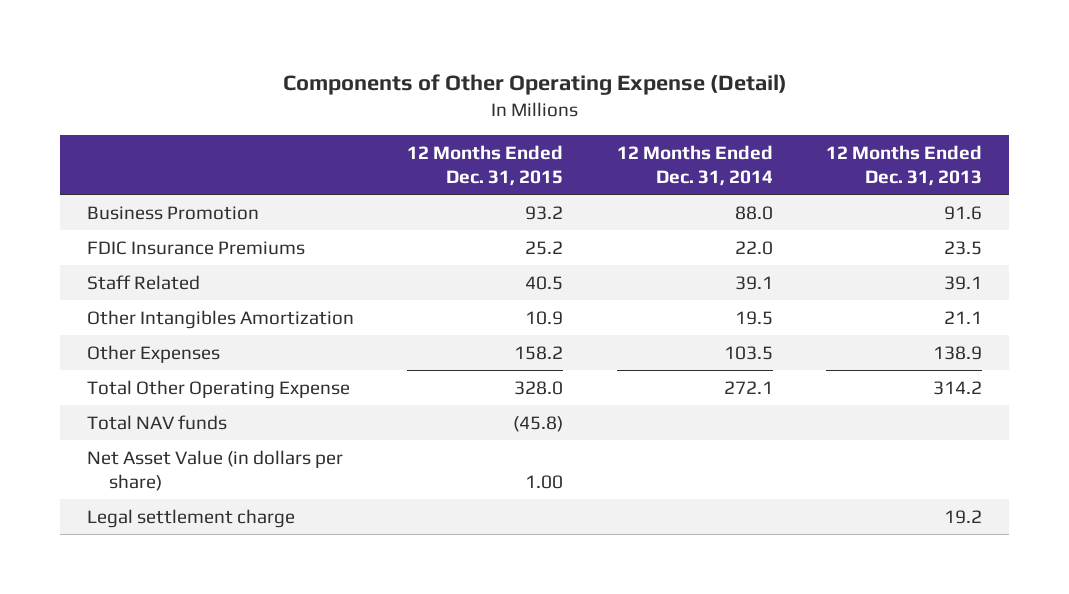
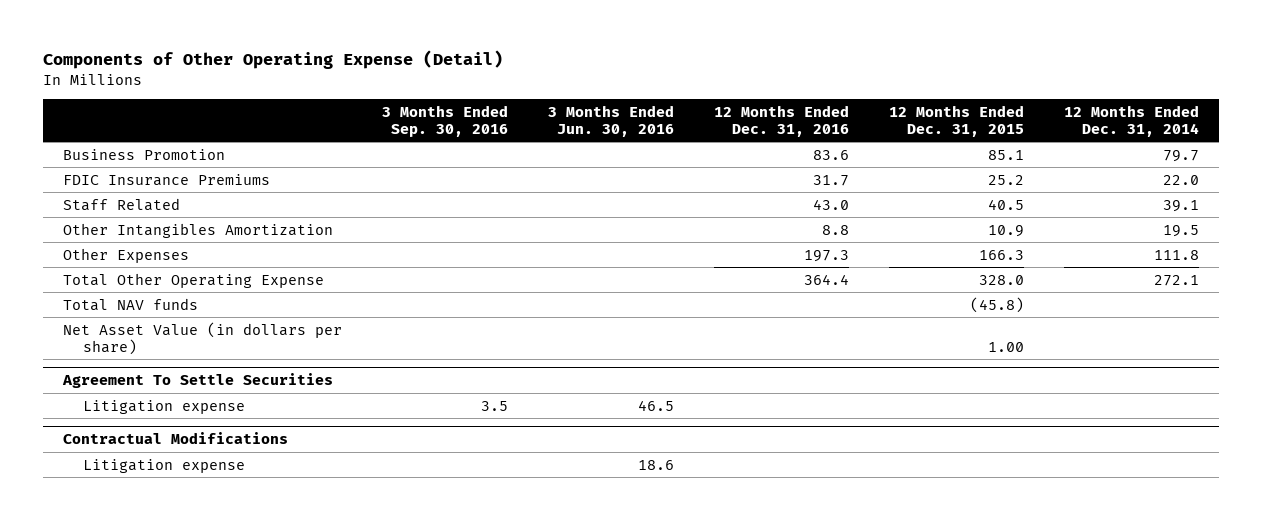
- | 12 Months Ended Dec. 31, 2015 | 12 Months Ended Dec. 31, 2014 | 12 Months Ended Dec. 31, 2013
+ | 3 Months Ended Sep. 30, 2016 | 3 Months Ended Jun. 30, 2016 | 12 Months Ended Dec. 31, 2016 | 12 Months Ended Dec. 31, 2015 | 12 Months Ended Dec. 31, 2014
- Business Promotion | 93.2 | 88.0 | 91.6
+ Business Promotion | | | 83.6 | 85.1 | 79.7
- Other Expenses | 158.2 | 103.5 | 138.9
+ Other Expenses | | | 197.3 | 166.3 | 111.8
- Legal settlement charge | | | 19.2
+ Agreement To Settle Securities
+ Litigation expense | 3.5 | 46.5 | | |
+ Contractual Modifications
+ Litigation expense | | 18.6 | | |

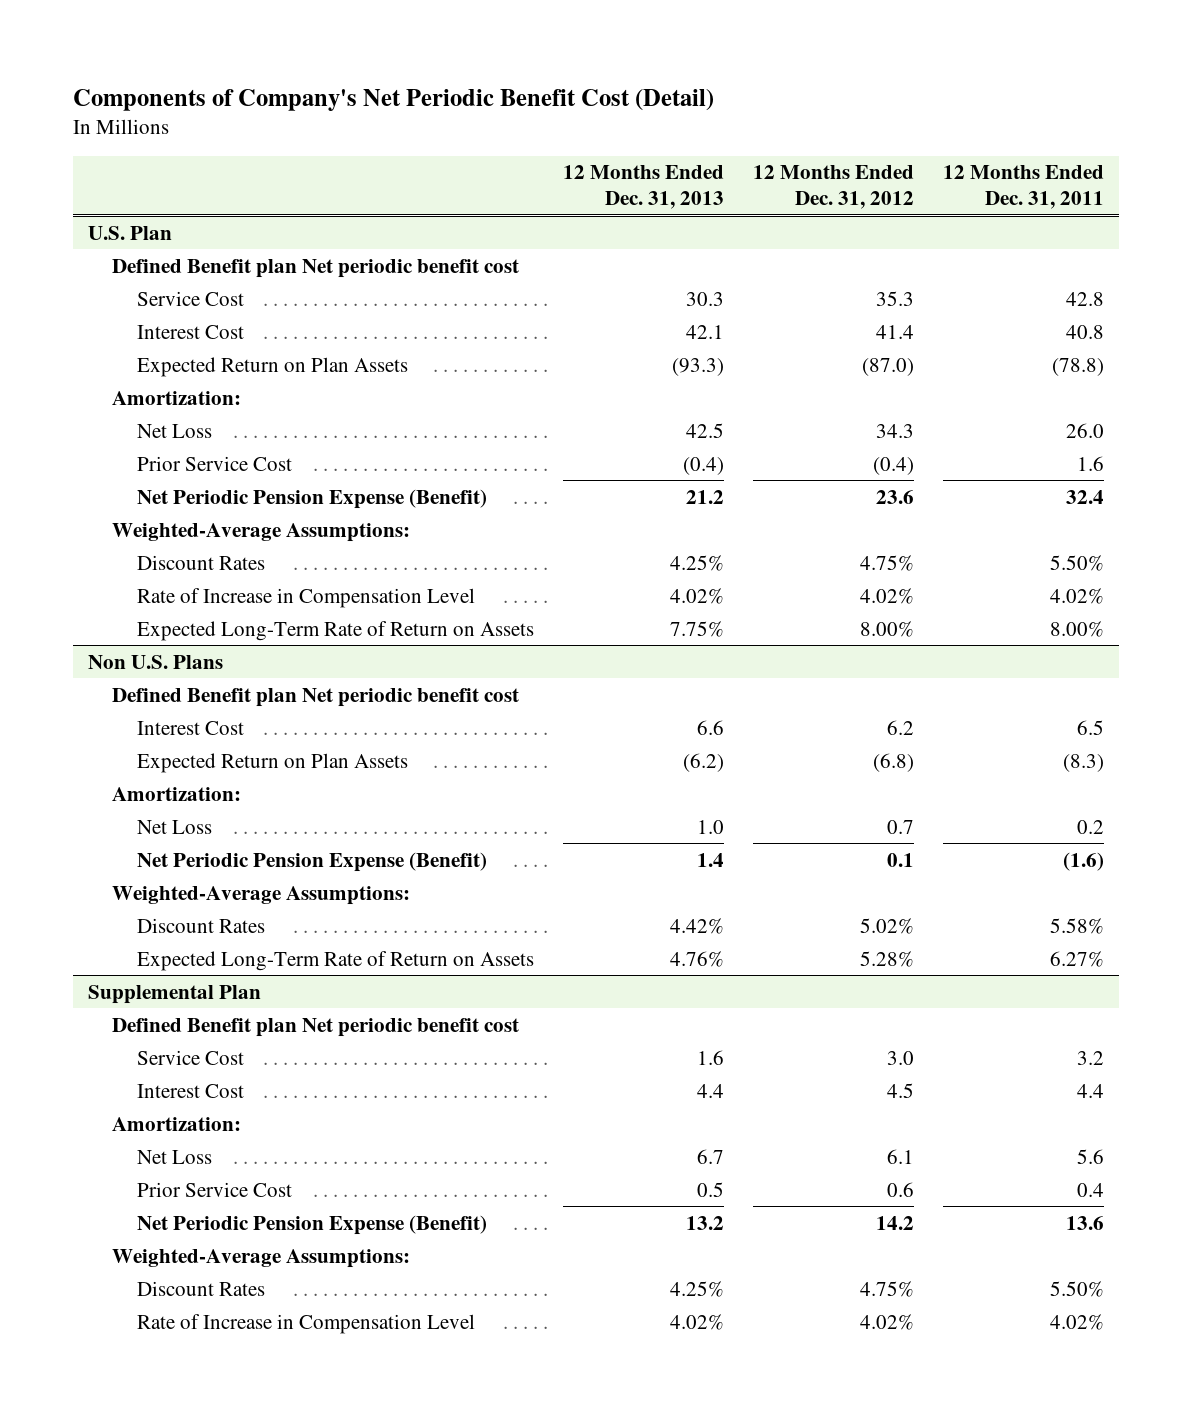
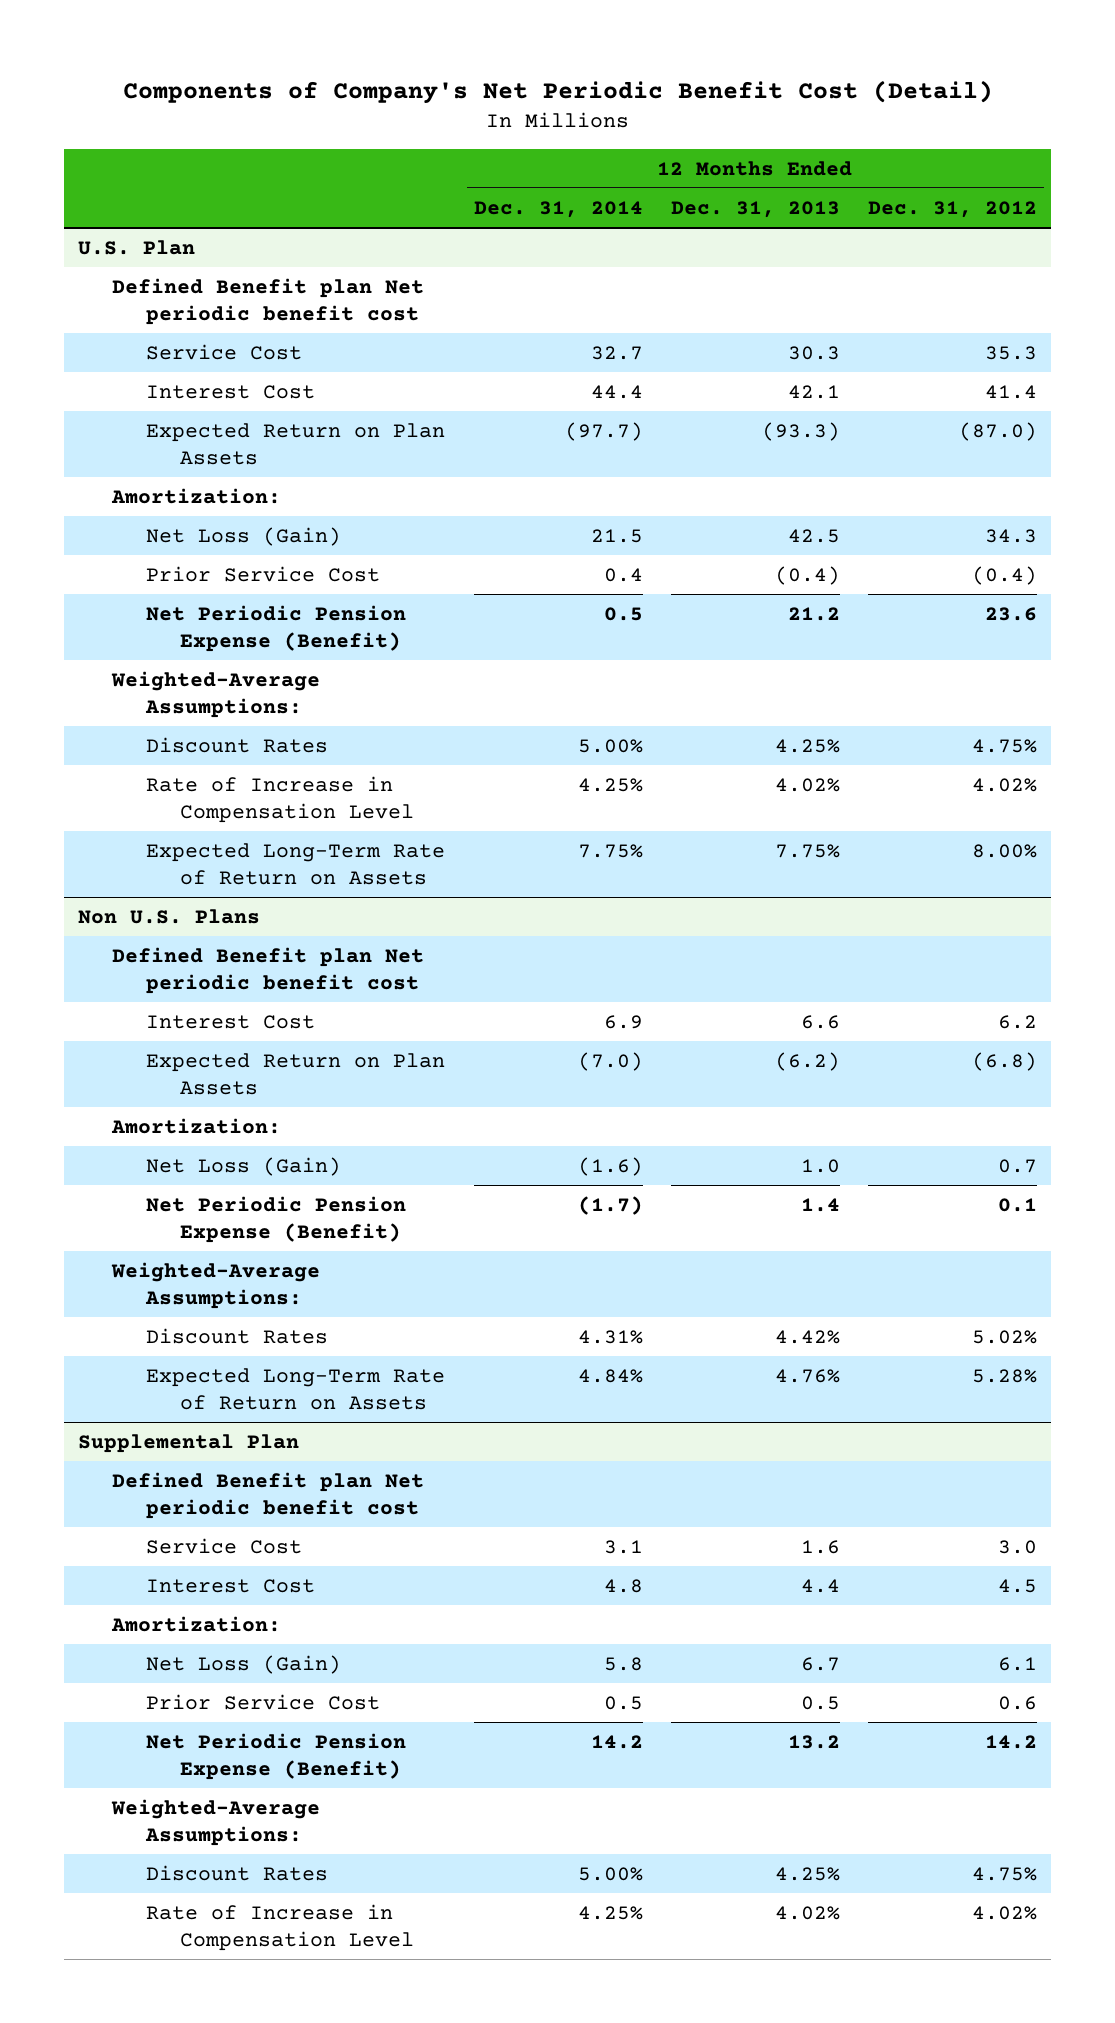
- | 12 Months Ended Dec. 31, 2013 | 12 Months Ended Dec. 31, 2012 | 12 Months Ended Dec. 31, 2011
+ | 12 Months Ended Dec. 31, 2014 | 12 Months Ended Dec. 31, 2013 | 12 Months Ended Dec. 31, 2012
@ U.S. Plan
- Net Loss | 42.5 | 34.3 | 26.0
+ Net Loss (Gain) | 21.5 | 42.5 | 34.3
@ Non U.S. Plans
- Net Loss | 1.0 | 0.7 | 0.2
+ Net Loss (Gain) | (1.6) | 1.0 | 0.7
@ Supplemental Plan
- Net Loss | 6.7 | 6.1 | 5.6
+ Net Loss (Gain) | 5.8 | 6.7 | 6.1

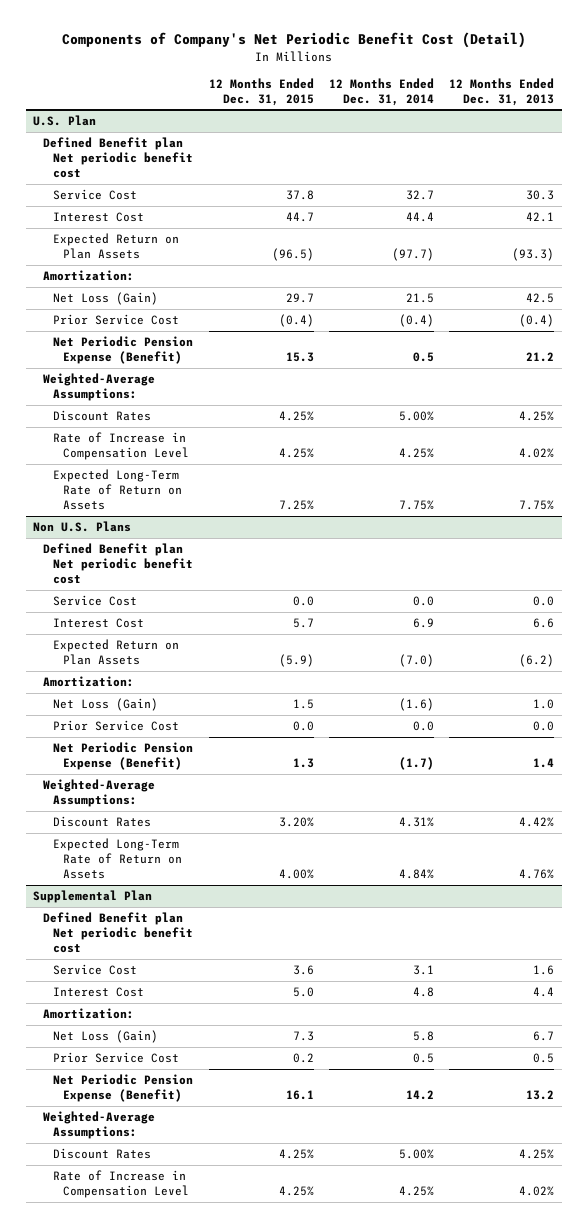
- | 12 Months Ended Dec. 31, 2014 | 12 Months Ended Dec. 31, 2013 | 12 Months Ended Dec. 31, 2012
+ | 12 Months Ended Dec. 31, 2015 | 12 Months Ended Dec. 31, 2014 | 12 Months Ended Dec. 31, 2013
@ U.S. Plan
- Prior Service Cost | 0.4 | (0.4) | (0.4)
+ Prior Service Cost | (0.4) | (0.4) | (0.4)
@ Non U.S. Plans
+ Service Cost | 0.0 | 0.0 | 0.0
+ Prior Service Cost | 0.0 | 0.0 | 0.0

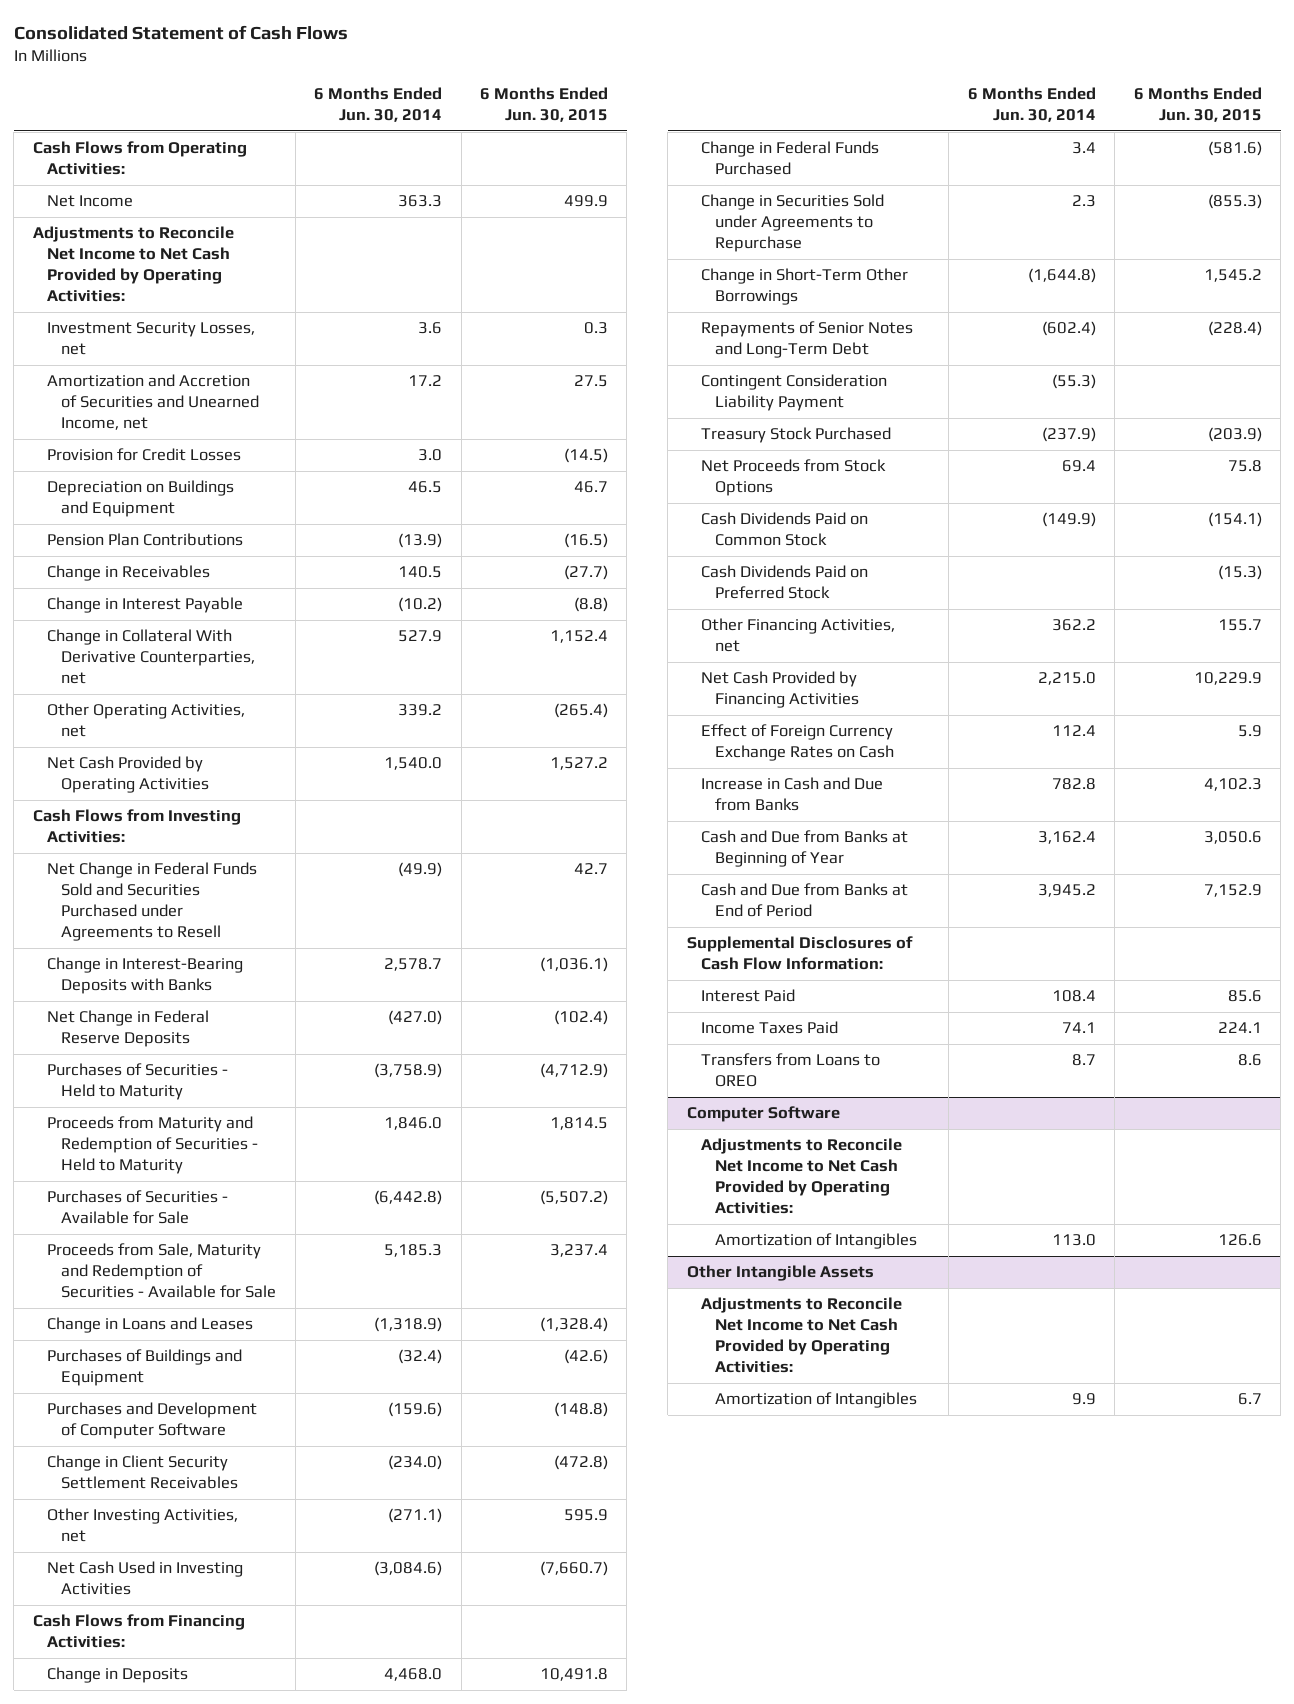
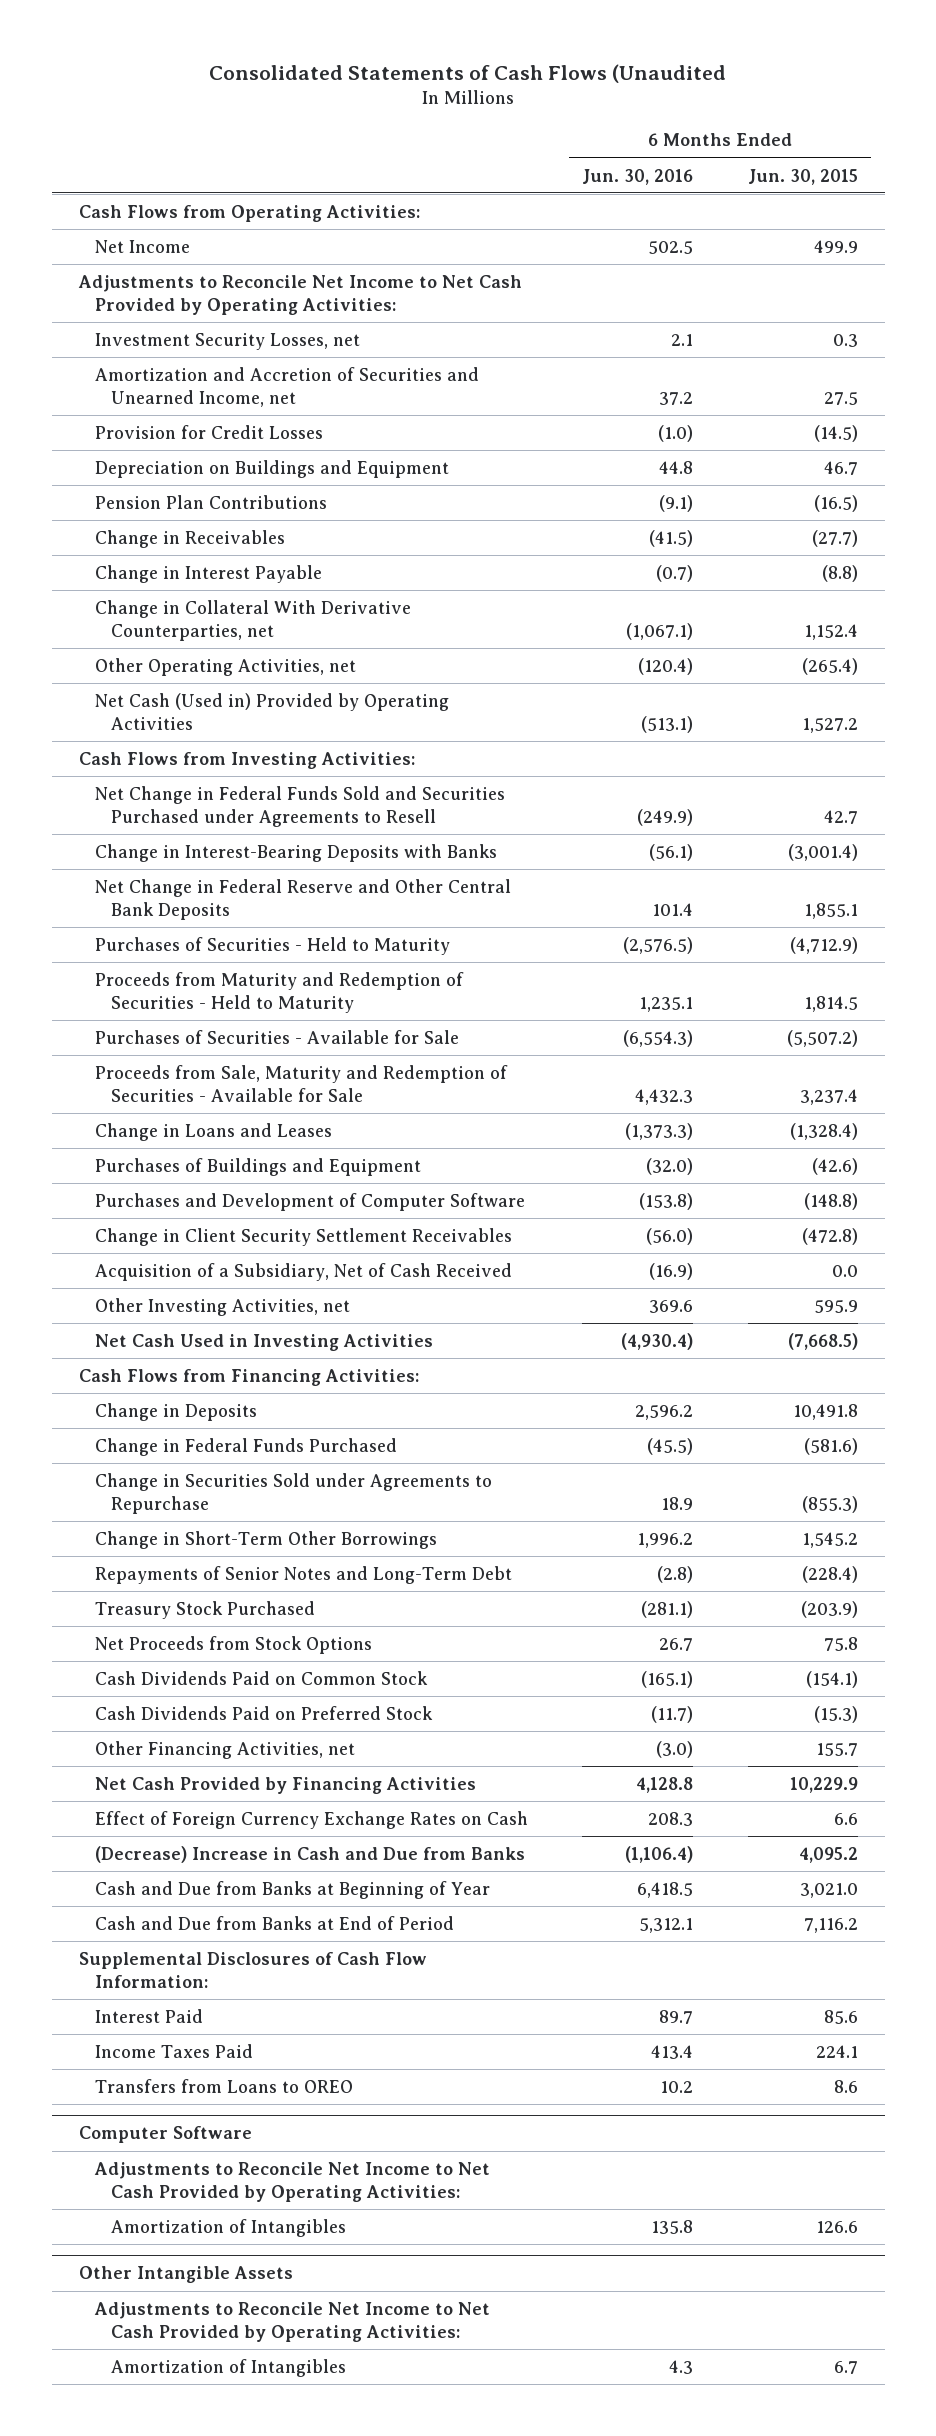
- Consolidated Statement of Cash Flows
+ Consolidated Statements of Cash Flows (Unaudited
- | 6 Months Ended Jun. 30, 2014 | 6 Months Ended Jun. 30, 2015
+ | 6 Months Ended Jun. 30, 2016 | 6 Months Ended Jun. 30, 2015
- Net Cash Provided by Operating Activities | 1,540.0 | 1,527.2
+ Net Cash (Used in) Provided by Operating Activities | (513.1) | 1,527.2
- Change in Interest-Bearing Deposits with Banks | 2,578.7 | (1,036.1)
- Net Change in Federal Reserve Deposits | (427.0) | (102.4)
+ Change in Interest-Bearing Deposits with Banks | (56.1) | (3,001.4)
+ Net Change in Federal Reserve and Other Central Bank Deposits | 101.4 | 1,855.1
+ Acquisition of a Subsidiary, Net of Cash Received | (16.9) | 0.0
- Net Cash Used in Investing Activities | (3,084.6) | (7,660.7)
+ Net Cash Used in Investing Activities | (4,930.4) | (7,668.5)
- Contingent Consideration Liability Payment | (55.3) |
- Effect of Foreign Currency Exchange Rates on Cash | 112.4 | 5.9
- Increase in Cash and Due from Banks | 782.8 | 4,102.3
- Cash and Due from Banks at Beginning of Year | 3,162.4 | 3,050.6
- Cash and Due from Banks at End of Period | 3,945.2 | 7,152.9
+ Effect of Foreign Currency Exchange Rates on Cash | 208.3 | 6.6
+ (Decrease) Increase in Cash and Due from Banks | (1,106.4) | 4,095.2
+ Cash and Due from Banks at Beginning of Year | 6,418.5 | 3,021.0
+ Cash and Due from Banks at End of Period | 5,312.1 | 7,116.2

